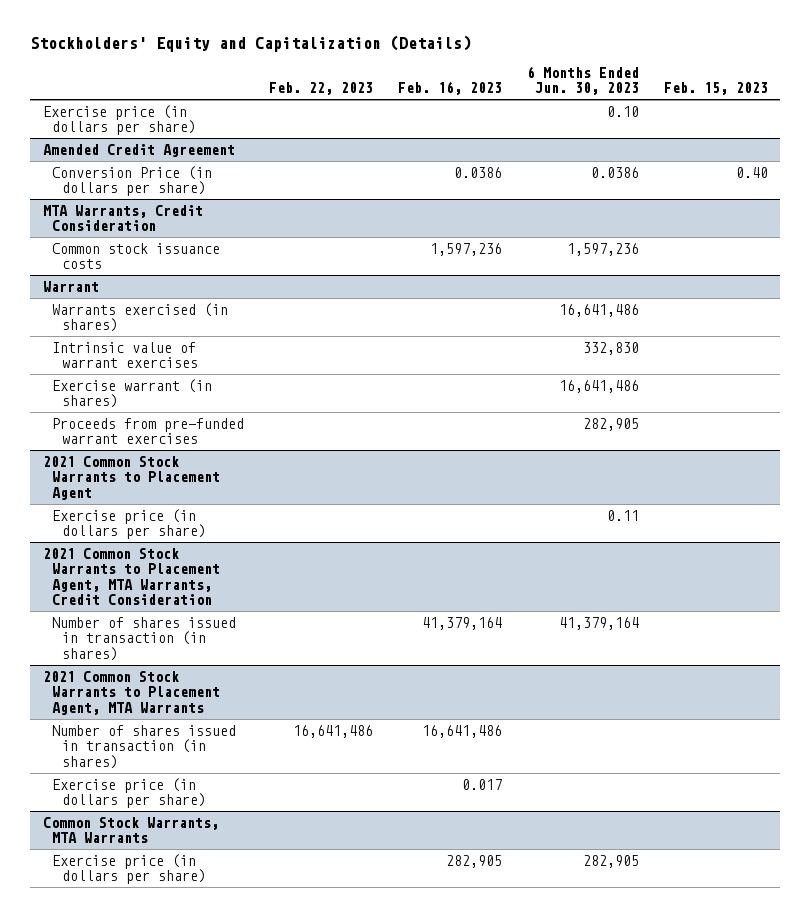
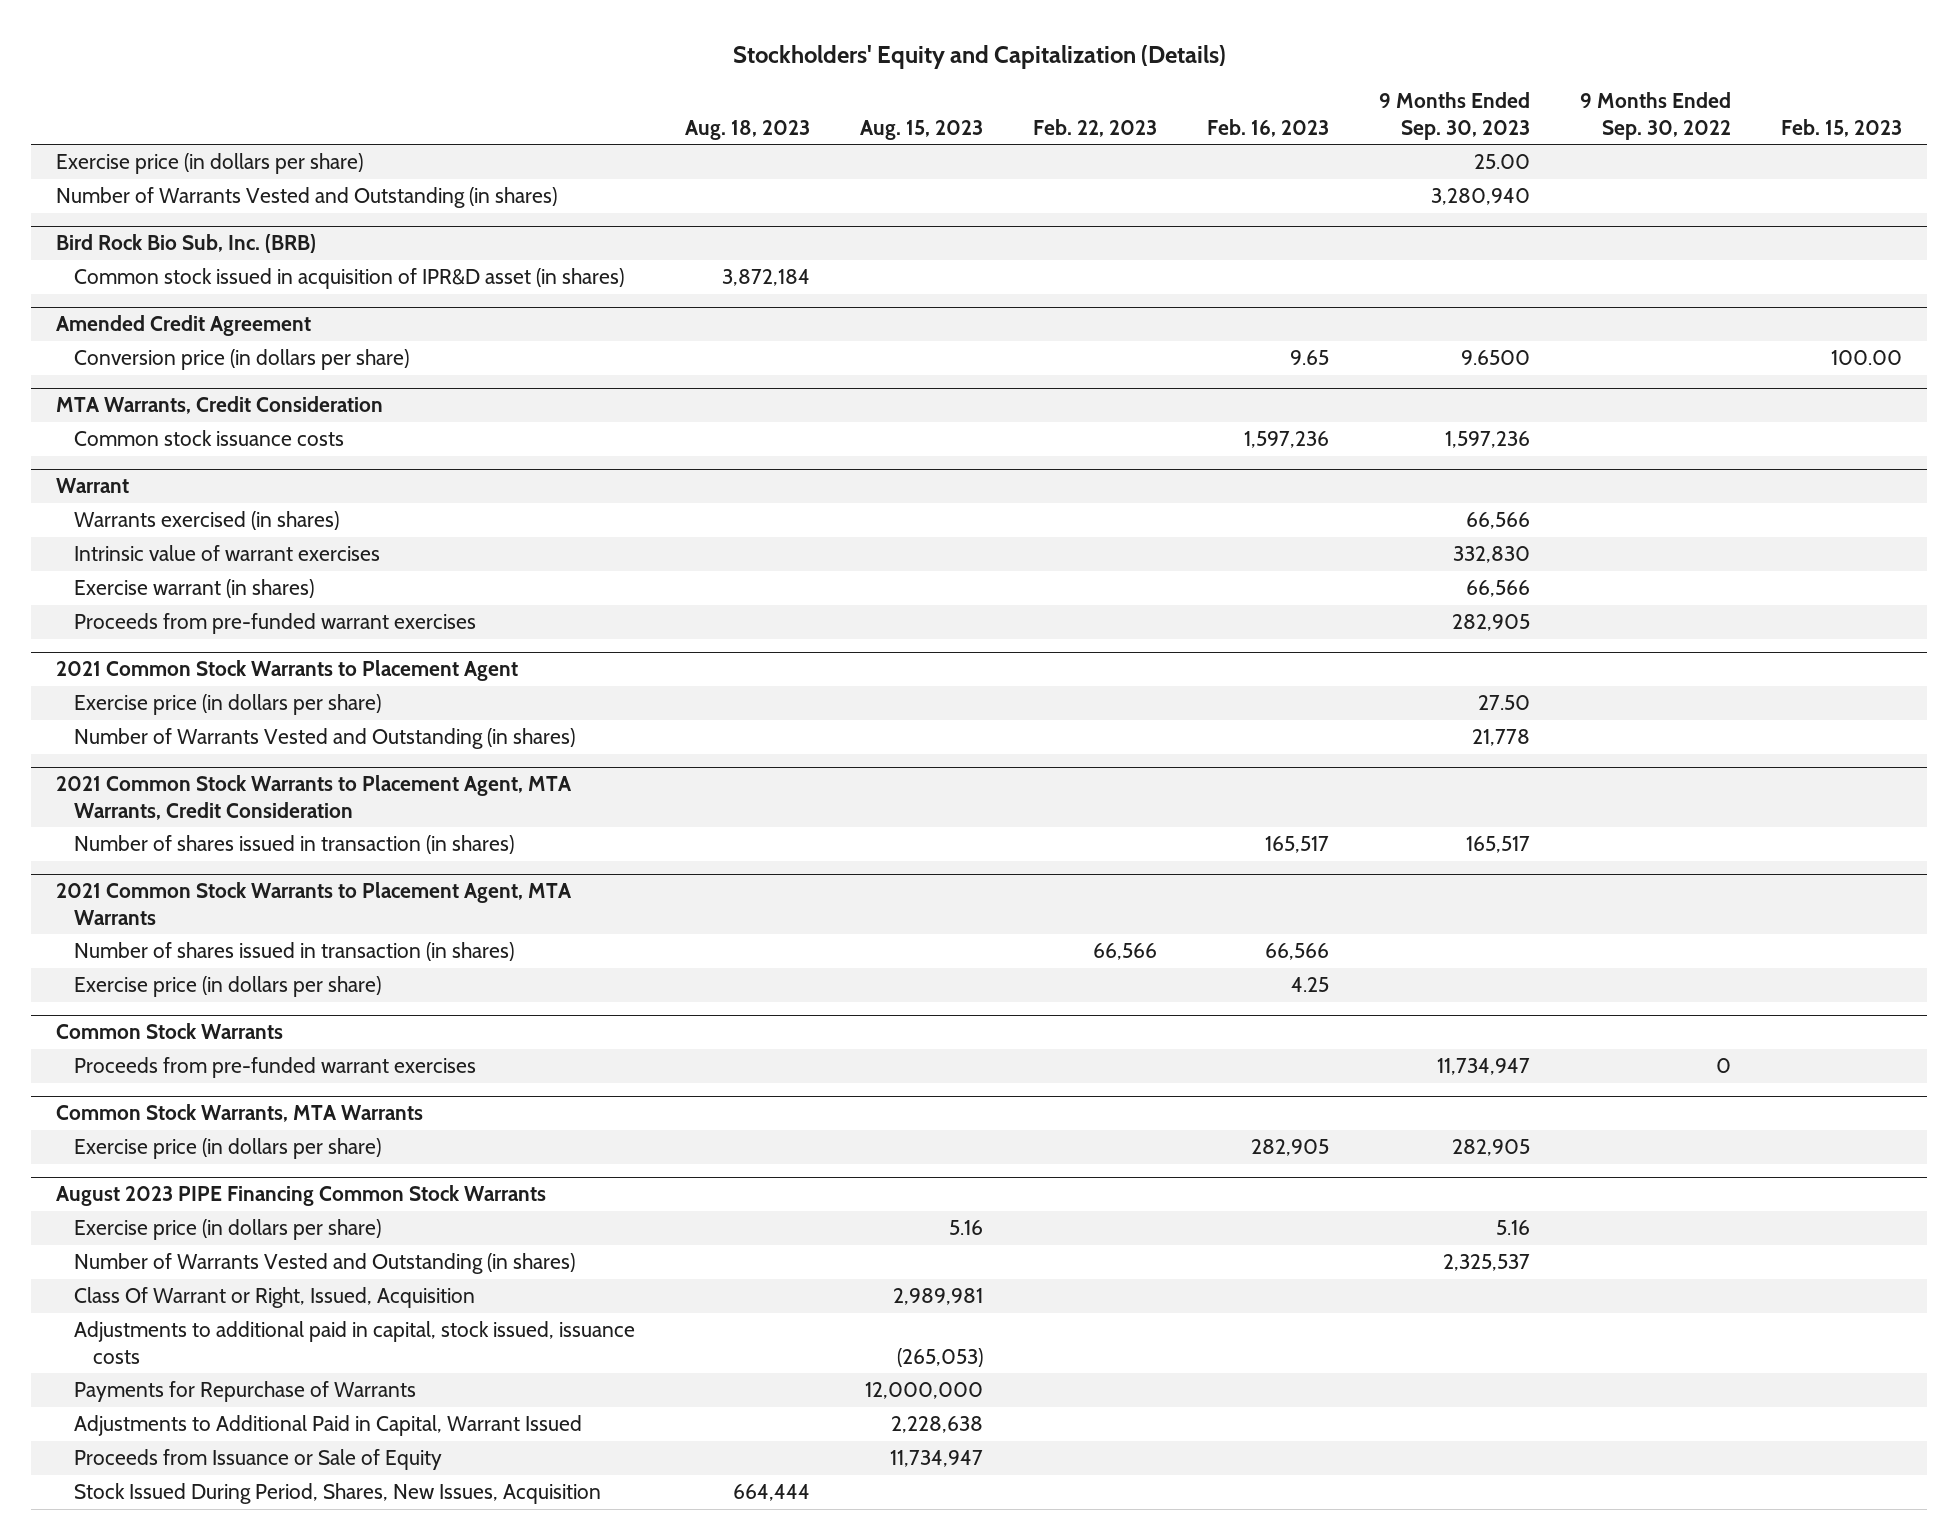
- | Feb. 22, 2023 | Feb. 16, 2023 | 6 Months Ended Jun. 30, 2023 | Feb. 15, 2023
+ | Aug. 18, 2023 | Aug. 15, 2023 | Feb. 22, 2023 | Feb. 16, 2023 | 9 Months Ended Sep. 30, 2023 | 9 Months Ended Sep. 30, 2022 | Feb. 15, 2023
+ Number of Warrants Vested and Outstanding (in shares) | | | | | 3,280,940 | |
+ Bird Rock Bio Sub, Inc. (BRB)
+ Common stock issued in acquisition of IPR&D asset (in shares) | 3,872,184 | | | | | |
@ Amended Credit Agreement
- Conversion Price (in dollars per share) | | 0.0386 | 0.0386 | 0.40
+ Conversion price (in dollars per share) | | | | 9.65 | 9.6500 | | 100.00
@ 2021 Common Stock Warrants to Placement Agent
+ Number of Warrants Vested and Outstanding (in shares) | | | | | 21,778 | |
@ 2021 Common Stock Warrants to Placement Agent, MTA Warrants, Credit Consideration
- Number of shares issued in transaction (in shares) | | 41,379,164 | 41,379,164 |
+ Number of shares issued in transaction (in shares) | | | | 165,517 | 165,517 | |
@ 2021 Common Stock Warrants to Placement Agent, MTA Warrants
- Number of shares issued in transaction (in shares) | 16,641,486 | 16,641,486 | |
- Exercise price (in dollars per share) | | 0.017 | |
+ Number of shares issued in transaction (in shares) | | | 66,566 | 66,566 | | |
+ Exercise price (in dollars per share) | | | | 4.25 | | |
+ Common Stock Warrants
+ Proceeds from pre-funded warrant exercises | | | | | 11,734,947 | 0 |
+ August 2023 PIPE Financing Common Stock Warrants
+ Exercise price (in dollars per share) | | 5.16 | | | 5.16 | |
+ Number of Warrants Vested and Outstanding (in shares) | | | | | 2,325,537 | |
+ Class Of Warrant or Right, Issued, Acquisition | | 2,989,981 | | | | |
+ Adjustments to additional paid in capital, stock issued, issuance costs | | (265,053) | | | | |
+ Payments for Repurchase of Warrants | | 12,000,000 | | | | |
+ Adjustments to Additional Paid in Capital, Warrant Issued | | 2,228,638 | | | | |
+ Proceeds from Issuance or Sale of Equity | | 11,734,947 | | | | |
+ Stock Issued During Period, Shares, New Issues, Acquisition | 664,444 | | | | | |

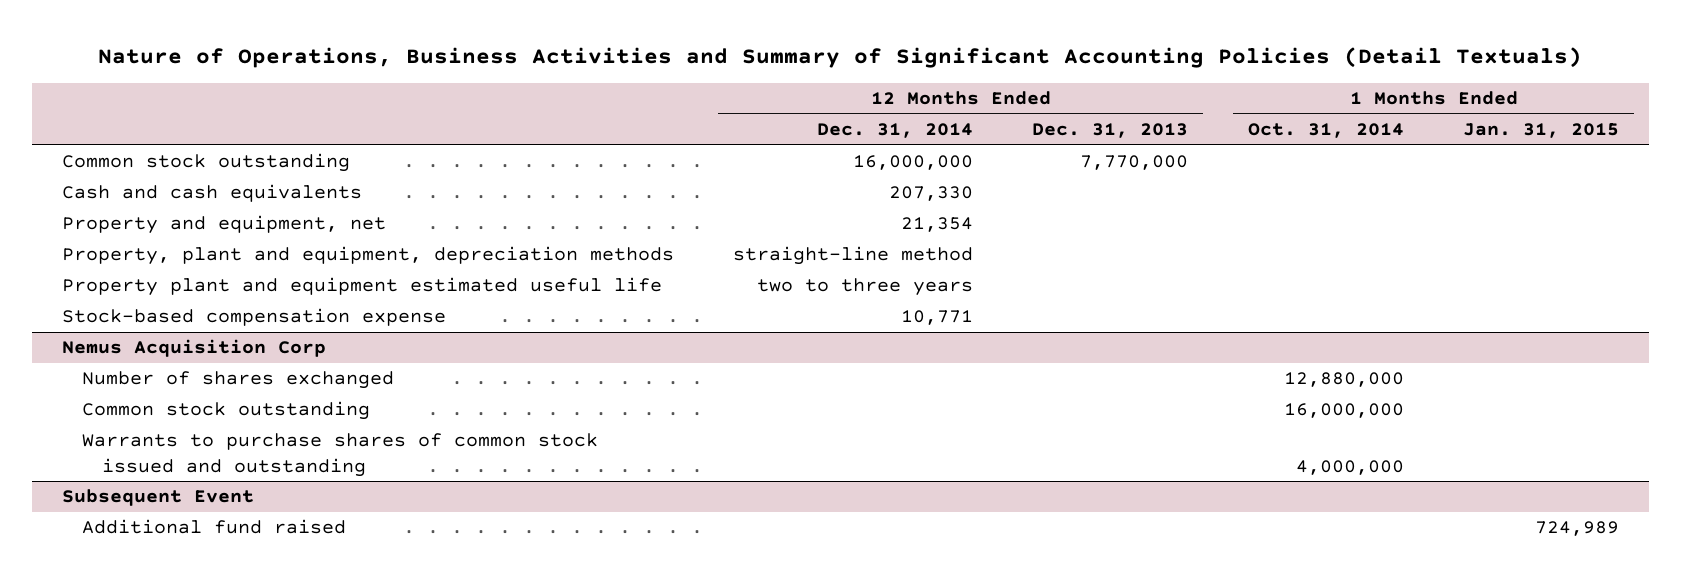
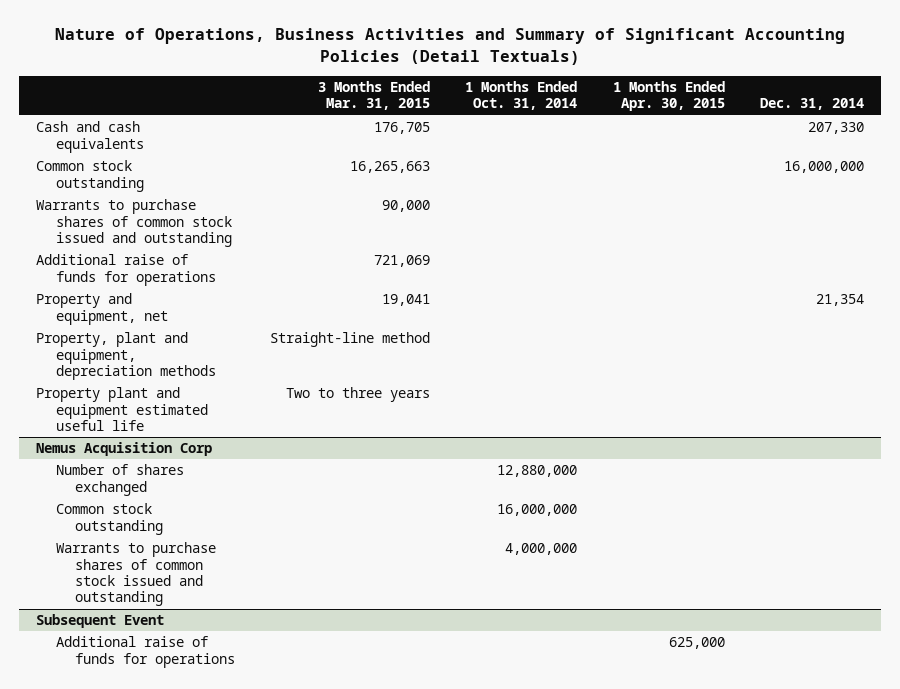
- | 12 Months Ended Dec. 31, 2014 | 12 Months Ended Dec. 31, 2013 | 1 Months Ended Oct. 31, 2014 | 1 Months Ended Jan. 31, 2015
+ | 3 Months Ended Mar. 31, 2015 | 1 Months Ended Oct. 31, 2014 | 1 Months Ended Apr. 30, 2015 | Dec. 31, 2014
moved down: Common stock outstanding | 16,265,663 | | | 16,000,000
+ Warrants to purchase shares of common stock issued and outstanding | 90,000 | | |
+ Additional raise of funds for operations | 721,069 | | |
- Stock-based compensation expense | 10,771 | | |
@ Subsequent Event
- Additional fund raised | | | | 724,989
+ Additional raise of funds for operations | | | 625,000 |

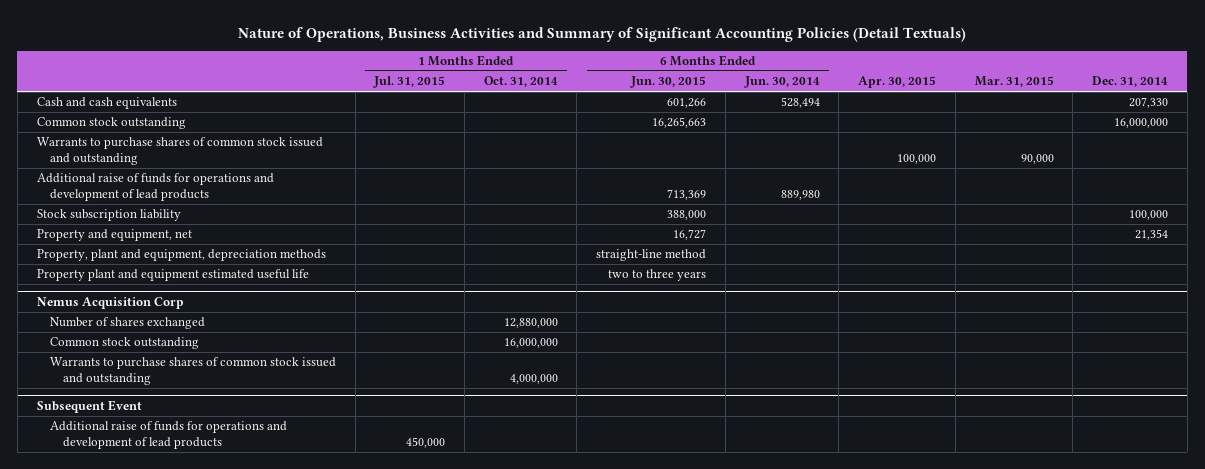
- | 3 Months Ended Mar. 31, 2015 | 1 Months Ended Oct. 31, 2014 | 1 Months Ended Apr. 30, 2015 | Dec. 31, 2014
+ | 1 Months Ended Jul. 31, 2015 | 1 Months Ended Oct. 31, 2014 | 6 Months Ended Jun. 30, 2015 | 6 Months Ended Jun. 30, 2014 | Apr. 30, 2015 | Mar. 31, 2015 | Dec. 31, 2014
- Additional raise of funds for operations | 721,069 | | |
+ Additional raise of funds for operations and development of lead products | | | 713,369 | 889,980 | | |
+ Stock subscription liability | | | 388,000 | | | | 100,000
@ Subsequent Event
- Additional raise of funds for operations | | | 625,000 |
+ Additional raise of funds for operations and development of lead products | 450,000 | | | | | |

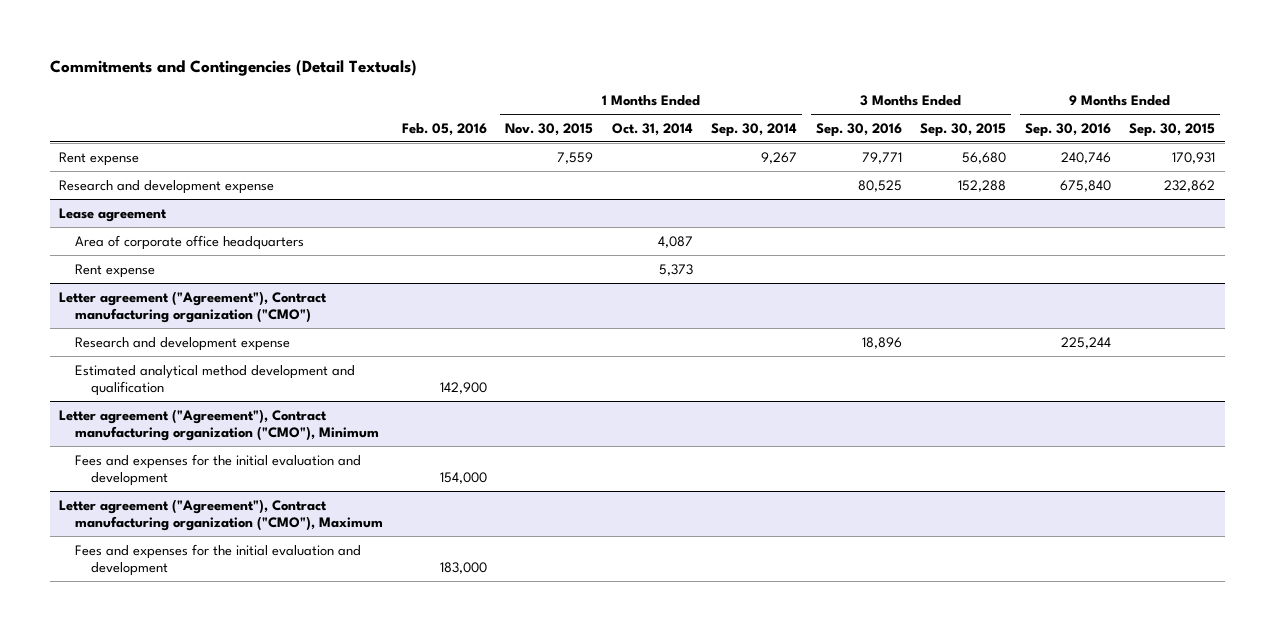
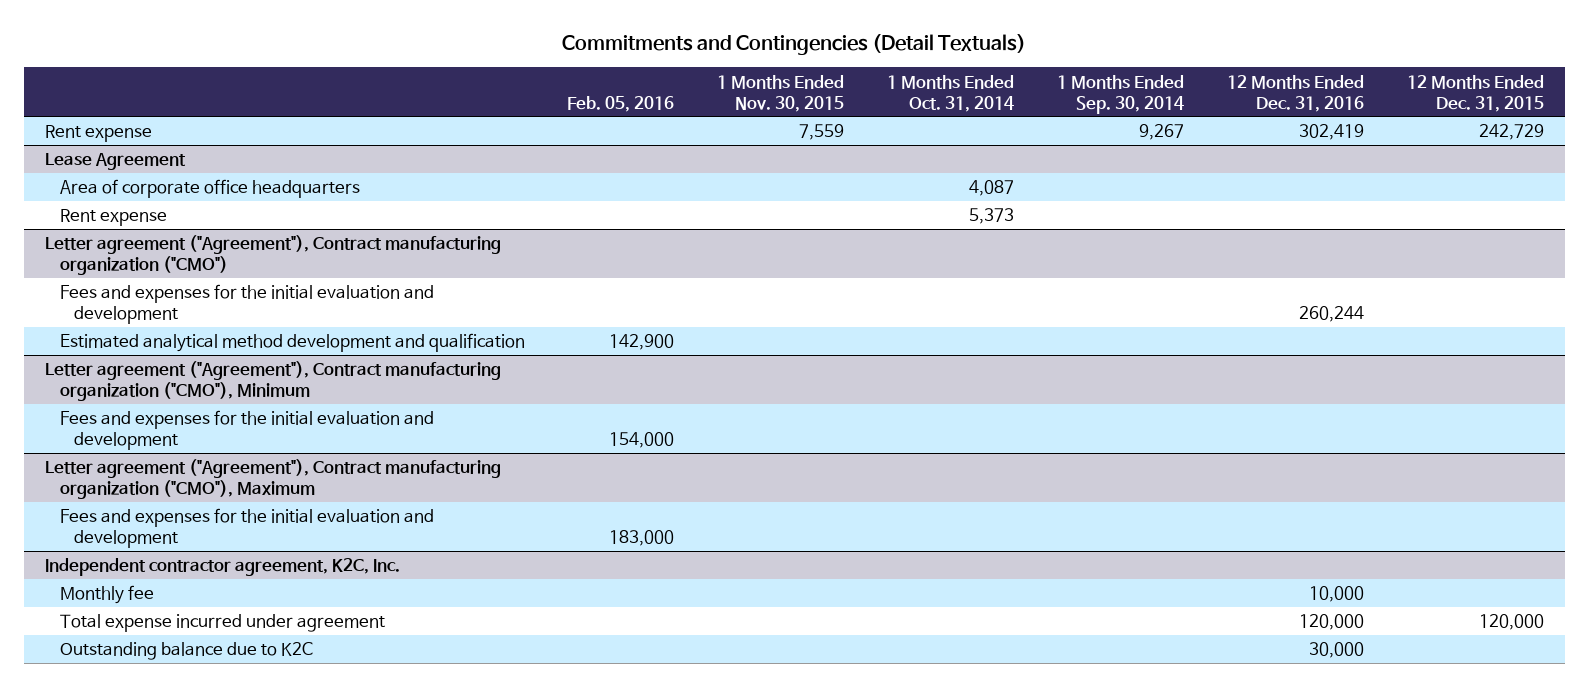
- | Feb. 05, 2016 | 1 Months Ended Nov. 30, 2015 | 1 Months Ended Oct. 31, 2014 | 1 Months Ended Sep. 30, 2014 | 3 Months Ended Sep. 30, 2016 | 3 Months Ended Sep. 30, 2015 | 9 Months Ended Sep. 30, 2016 | 9 Months Ended Sep. 30, 2015
+ | Feb. 05, 2016 | 1 Months Ended Nov. 30, 2015 | 1 Months Ended Oct. 31, 2014 | 1 Months Ended Sep. 30, 2014 | 12 Months Ended Dec. 31, 2016 | 12 Months Ended Dec. 31, 2015
- Research and development expense | | | | | 80,525 | 152,288 | 675,840 | 232,862
- Lease agreement
+ Lease Agreement
@ Letter agreement ("Agreement"), Contract manufacturing organization ("CMO")
- Research and development expense | | | | | 18,896 | | 225,244 |
+ Fees and expenses for the initial evaluation and development | | | | | 260,244 |
+ Independent contractor agreement, K2C, Inc.
+ Monthly fee | | | | | 10,000 |
+ Total expense incurred under agreement | | | | | 120,000 | 120,000
+ Outstanding balance due to K2C | | | | | 30,000 |

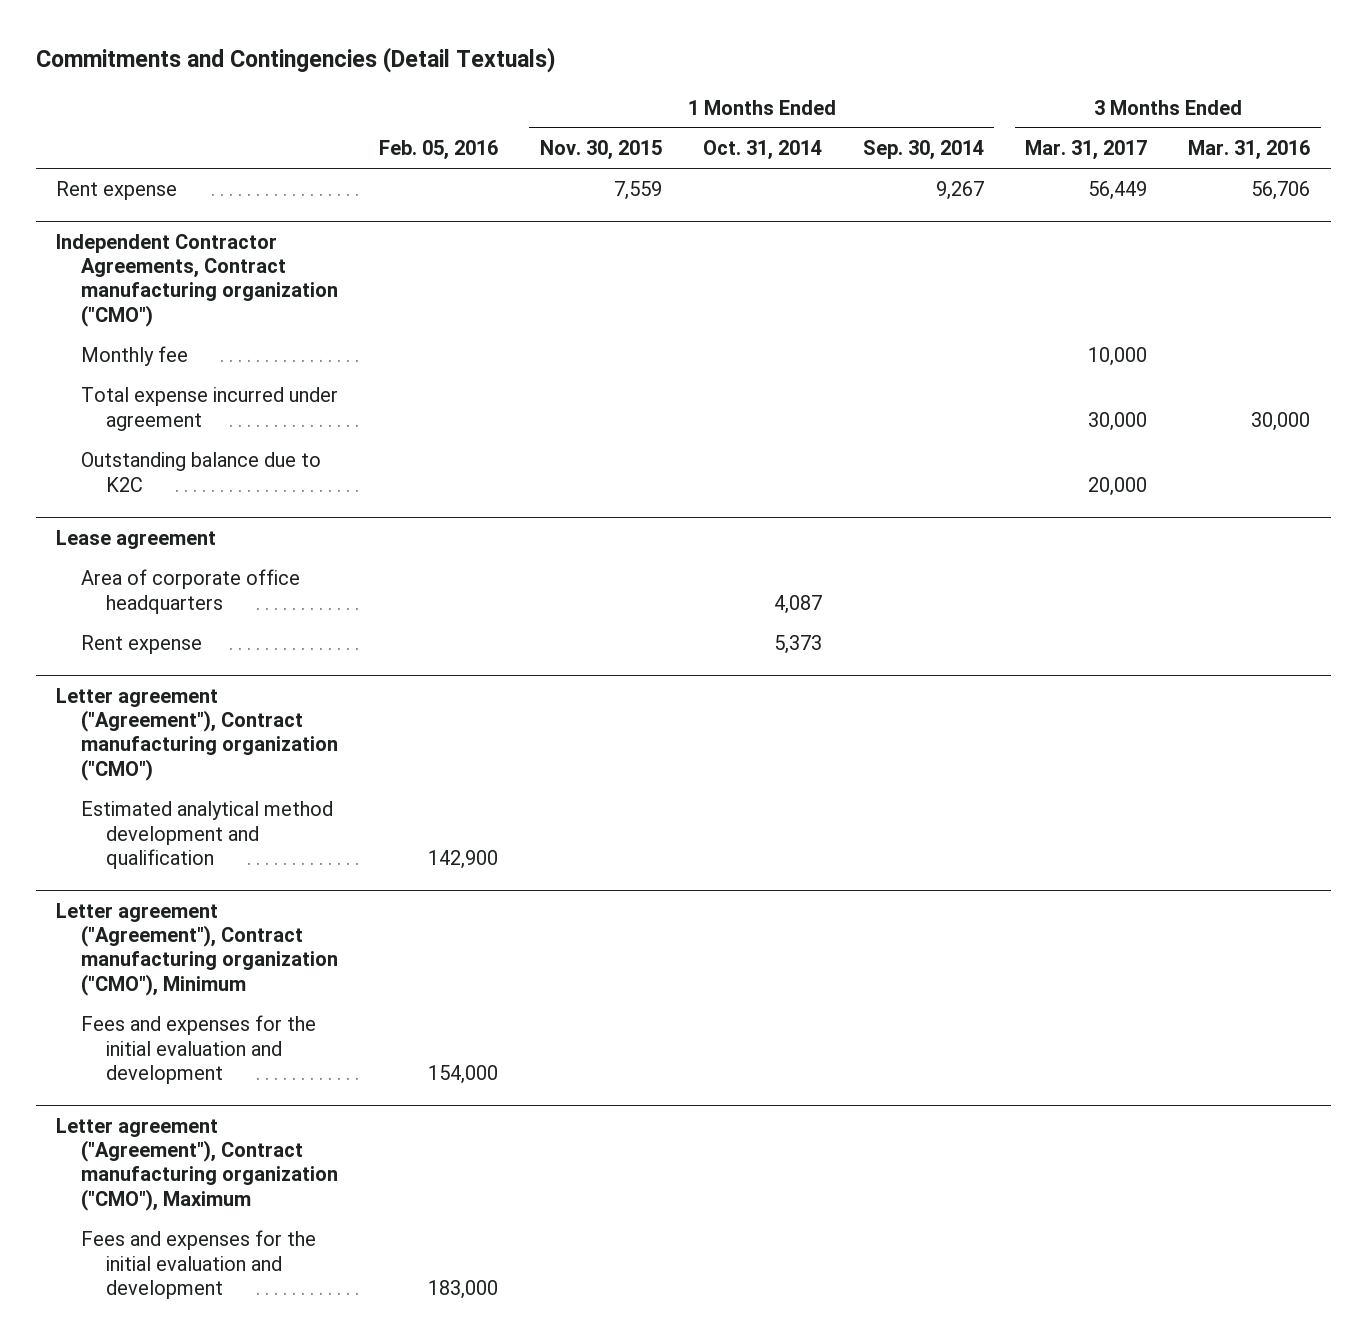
- | Feb. 05, 2016 | 1 Months Ended Nov. 30, 2015 | 1 Months Ended Oct. 31, 2014 | 1 Months Ended Sep. 30, 2014 | 12 Months Ended Dec. 31, 2016 | 12 Months Ended Dec. 31, 2015
+ | Feb. 05, 2016 | 1 Months Ended Nov. 30, 2015 | 1 Months Ended Oct. 31, 2014 | 1 Months Ended Sep. 30, 2014 | 3 Months Ended Mar. 31, 2017 | 3 Months Ended Mar. 31, 2016
- Lease Agreement
+ Independent Contractor Agreements, Contract manufacturing organization ("CMO")
+ Monthly fee | | | | | 10,000 |
+ Total expense incurred under agreement | | | | | 30,000 | 30,000
+ Outstanding balance due to K2C | | | | | 20,000 |
+ Lease agreement
@ Letter agreement ("Agreement"), Contract manufacturing organization ("CMO")
- Fees and expenses for the initial evaluation and development | | | | | 260,244 |
- Independent contractor agreement, K2C, Inc.
- Monthly fee | | | | | 10,000 |
- Total expense incurred under agreement | | | | | 120,000 | 120,000
- Outstanding balance due to K2C | | | | | 30,000 |

